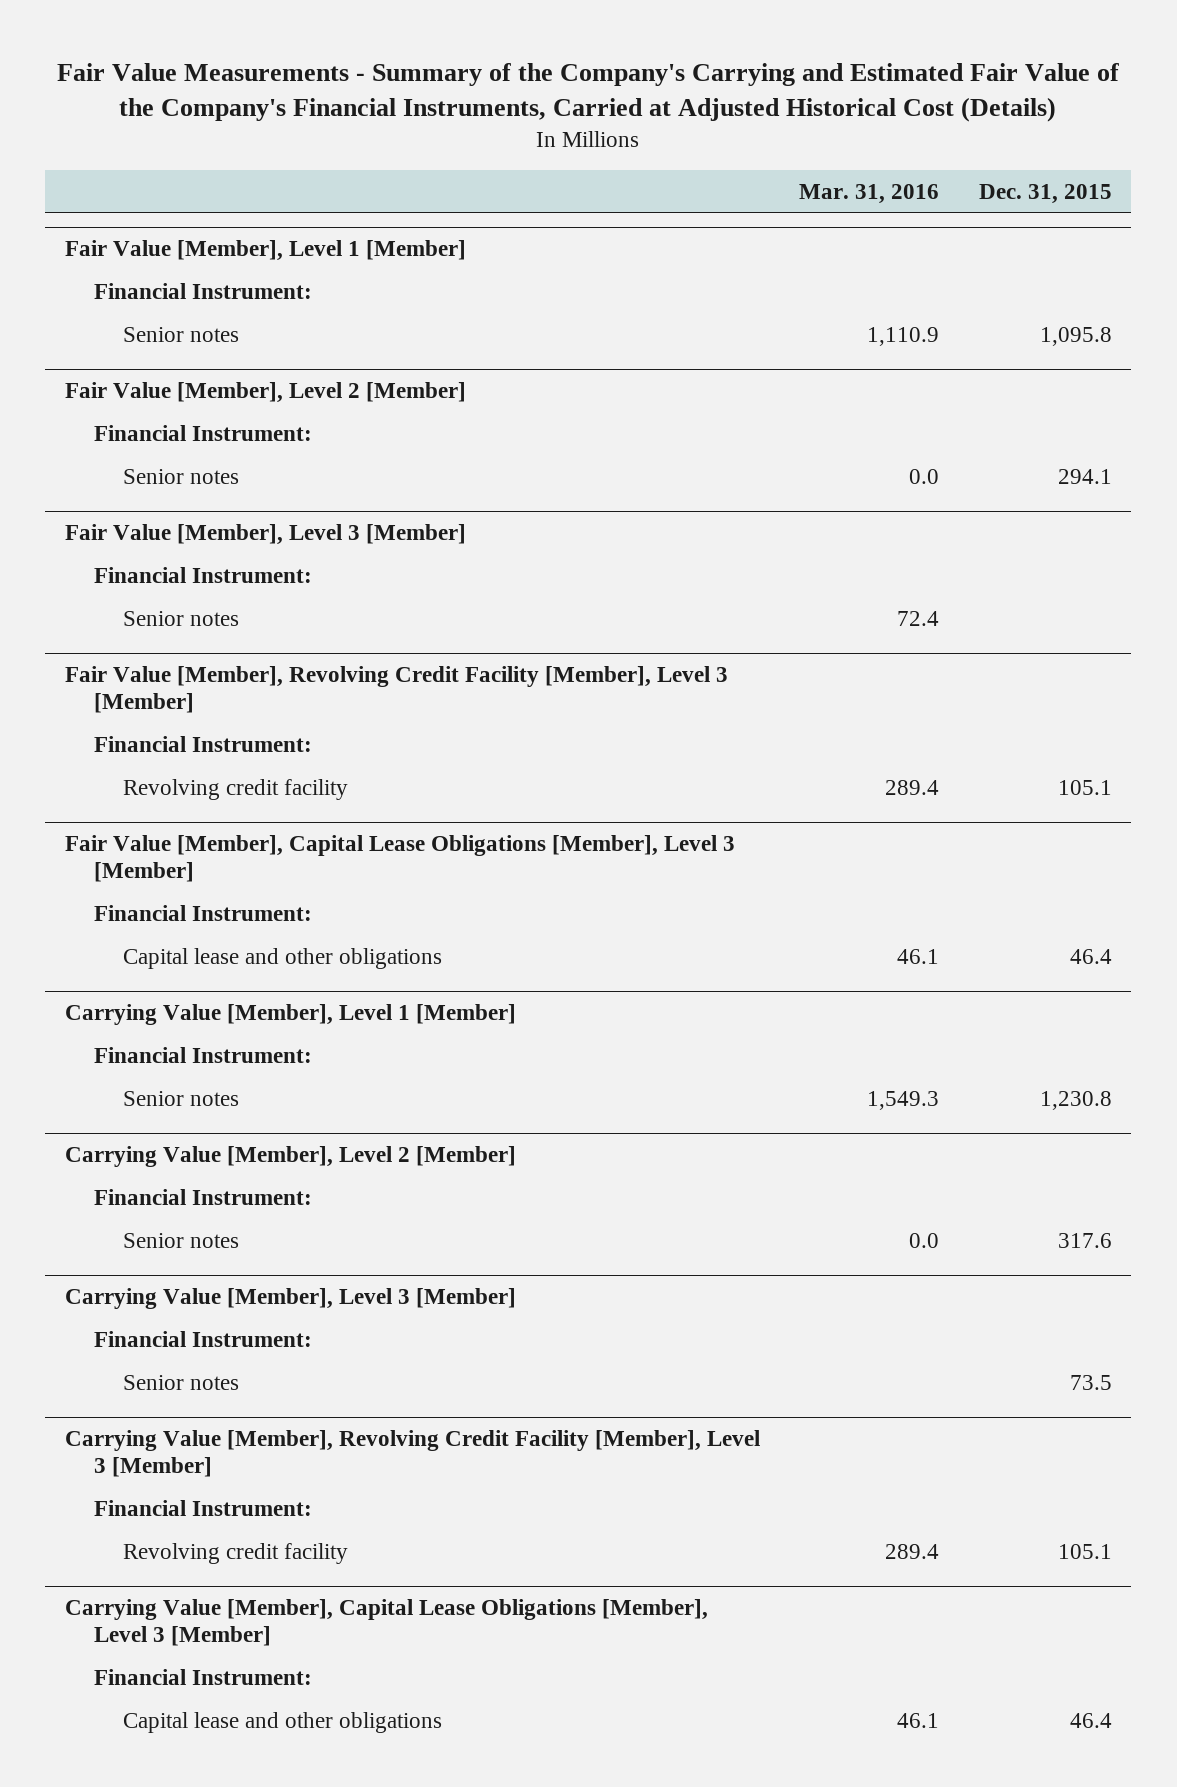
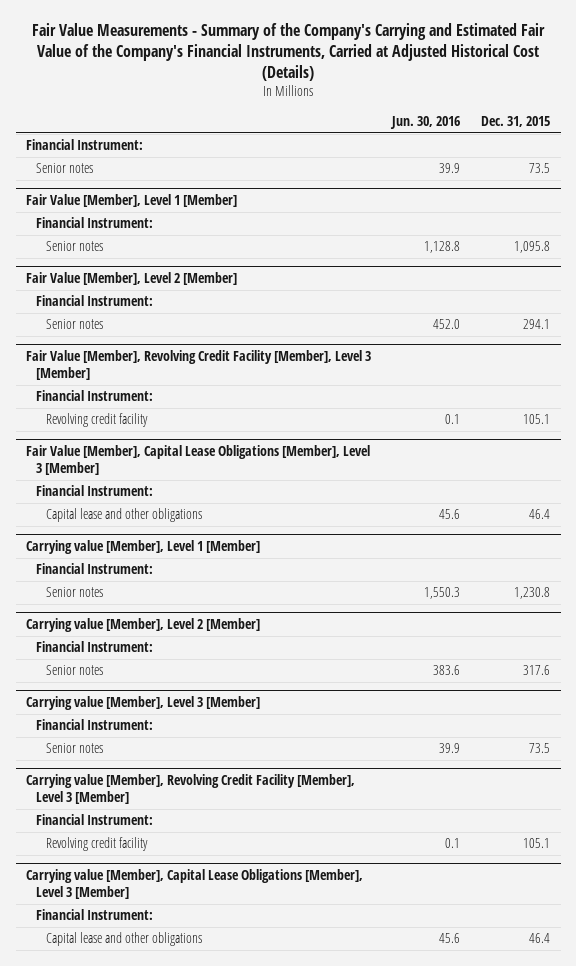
- | Mar. 31, 2016 | Dec. 31, 2015
+ | Jun. 30, 2016 | Dec. 31, 2015
+ Financial Instrument:
+ Senior notes | 39.9 | 73.5
- Fair Value [Member], Level 3 [Member]
- Financial Instrument:
- Senior notes | 72.4 |
- Carrying Value [Member], Level 1 [Member]
+ Carrying value [Member], Level 1 [Member]
- Carrying Value [Member], Level 2 [Member]
+ Carrying value [Member], Level 2 [Member]
- Carrying Value [Member], Level 3 [Member]
+ Carrying value [Member], Level 3 [Member]
- Carrying Value [Member], Revolving Credit Facility [Member], Level 3 [Member]
+ Carrying value [Member], Revolving Credit Facility [Member], Level 3 [Member]
- Carrying Value [Member], Capital Lease Obligations [Member], Level 3 [Member]
+ Carrying value [Member], Capital Lease Obligations [Member], Level 3 [Member]

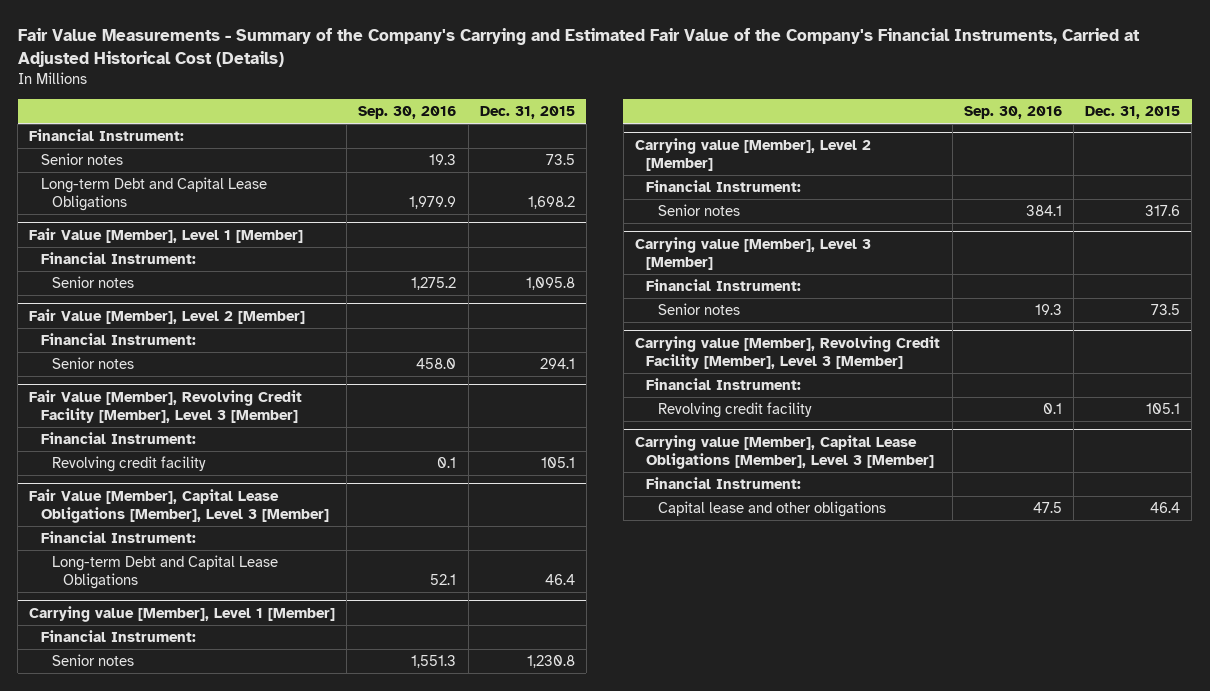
- | Jun. 30, 2016 | Dec. 31, 2015
+ | Sep. 30, 2016 | Dec. 31, 2015
+ Long-term Debt and Capital Lease Obligations | 1,979.9 | 1,698.2
@ Fair Value [Member], Capital Lease Obligations [Member], Level 3 [Member]
- Capital lease and other obligations | 45.6 | 46.4
+ Long-term Debt and Capital Lease Obligations | 52.1 | 46.4

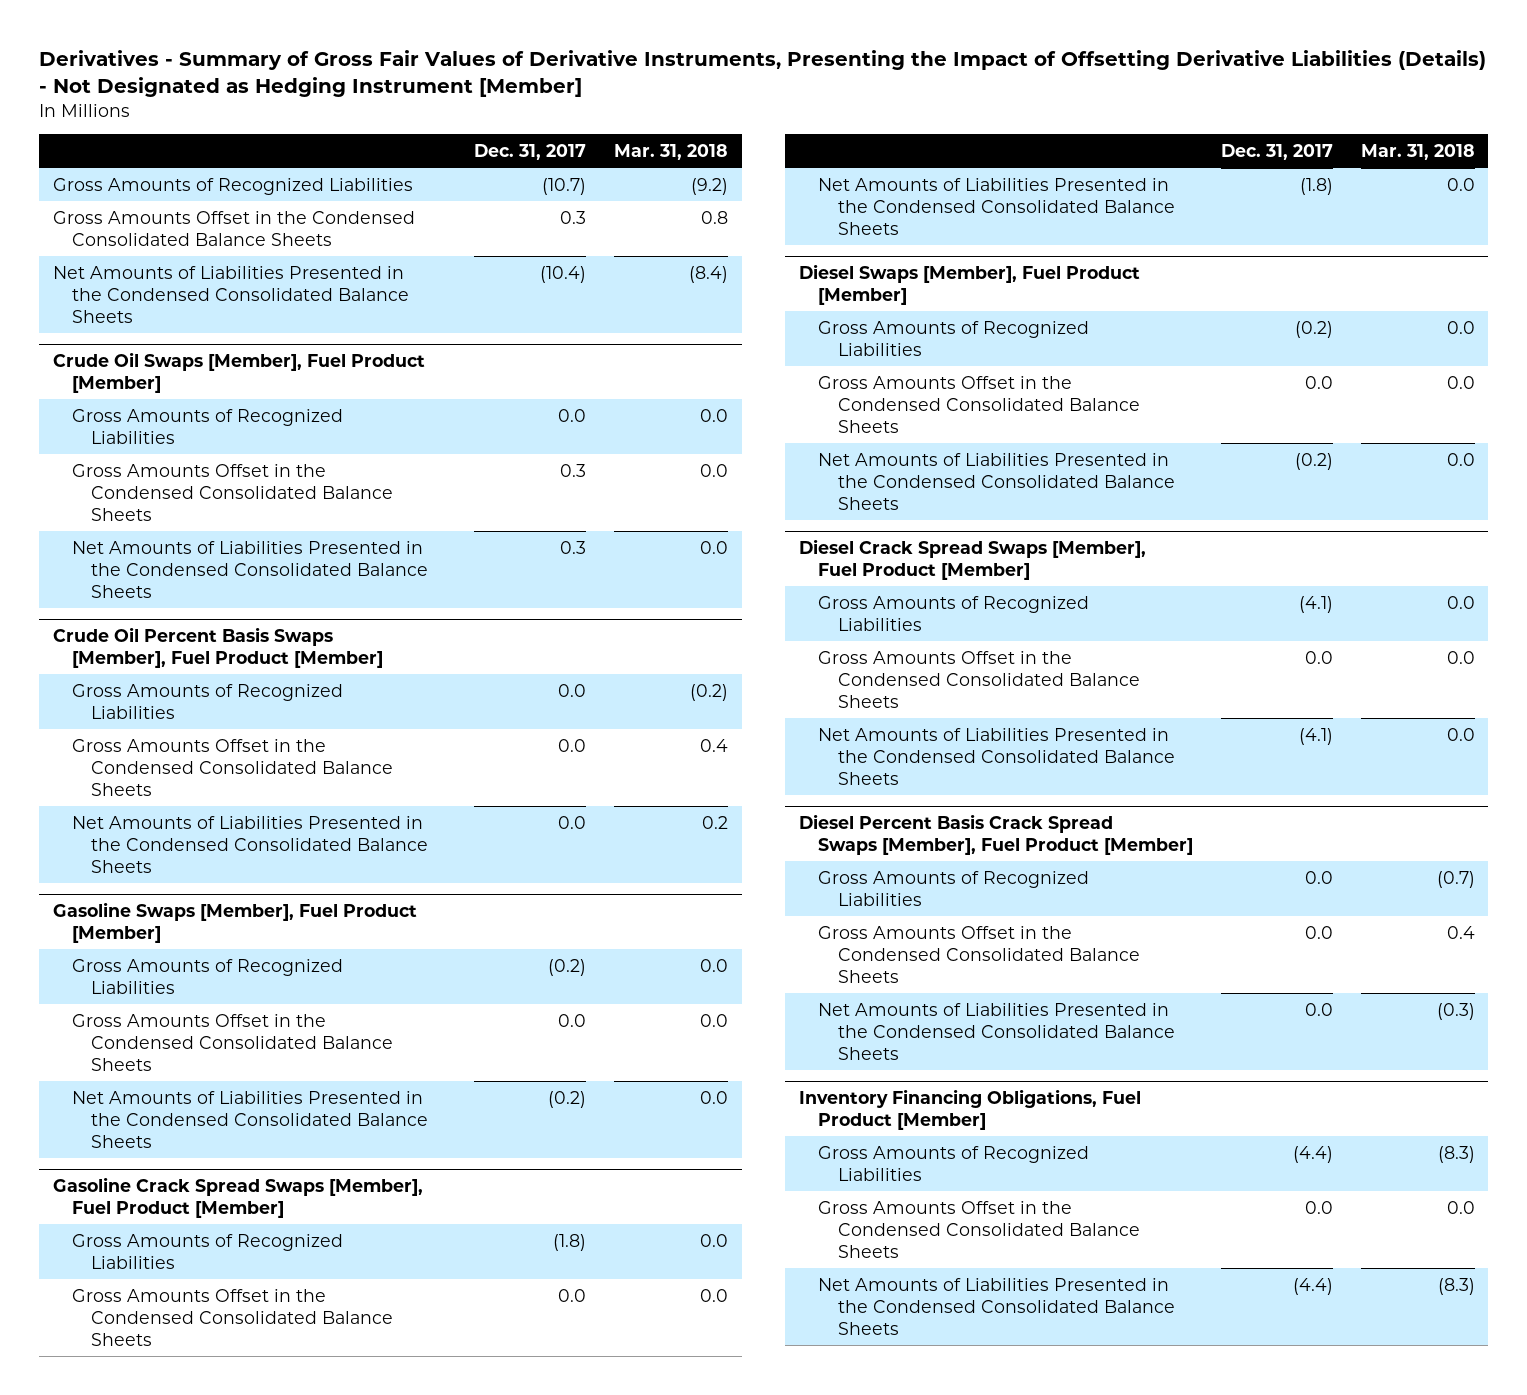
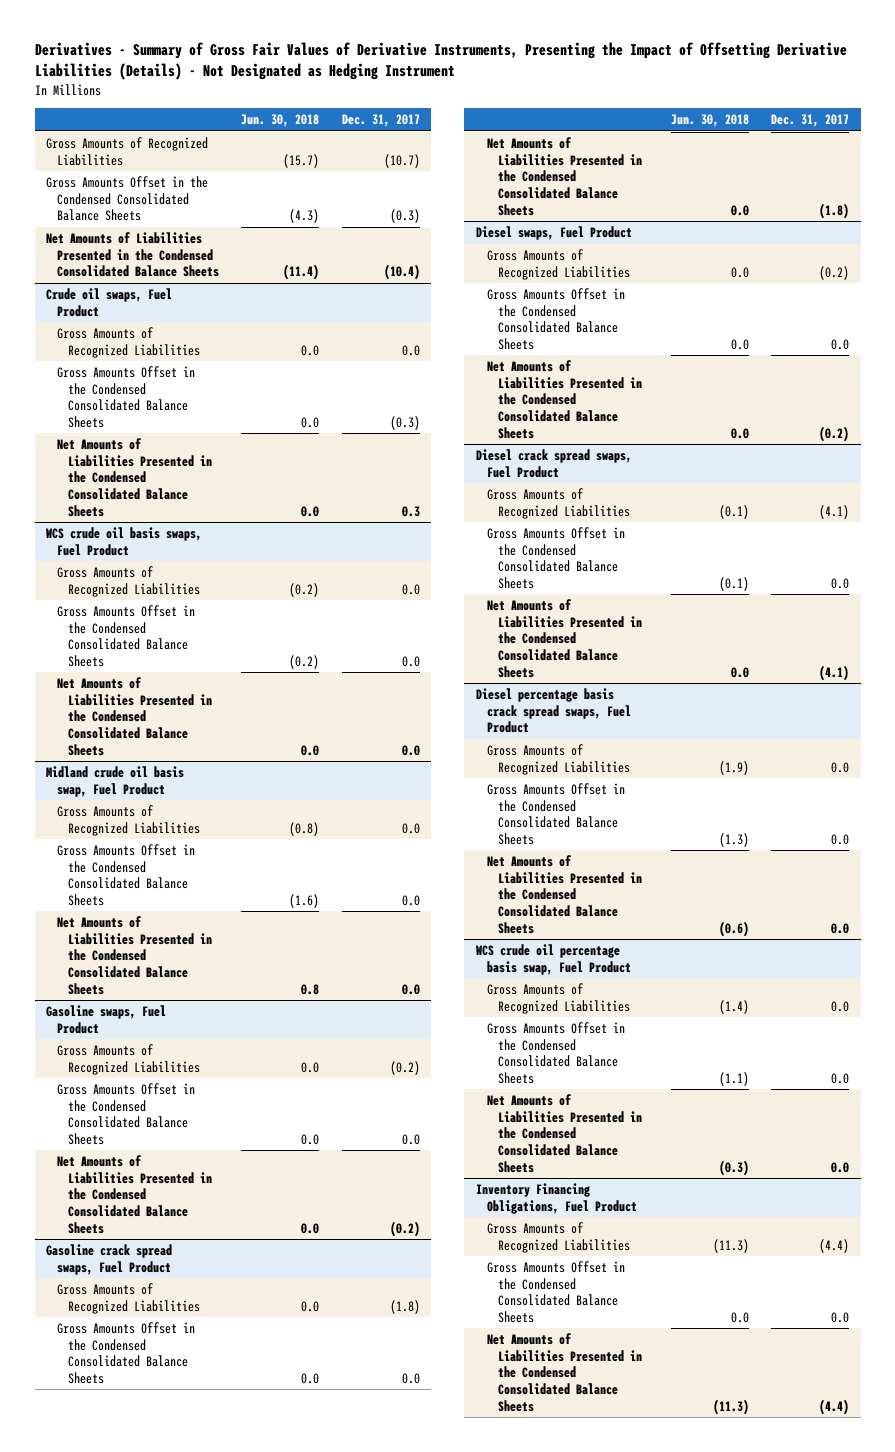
- Derivatives - Summary of Gross Fair Values of Derivative Instruments, Presenting the Impact of Offsetting Derivative Liabilities (Details) - Not Designated as Hedging Instrument [Member]
+ Derivatives - Summary of Gross Fair Values of Derivative Instruments, Presenting the Impact of Offsetting Derivative Liabilities (Details) - Not Designated as Hedging Instrument
- | Dec. 31, 2017 | Mar. 31, 2018
+ | Jun. 30, 2018 | Dec. 31, 2017
- Gross Amounts Offset in the Condensed Consolidated Balance Sheets | 0.3 | 0.8
+ Gross Amounts Offset in the Condensed Consolidated Balance Sheets | (4.3) | (0.3)
- Crude Oil Swaps [Member], Fuel Product [Member]
+ Crude oil swaps, Fuel Product
- Gross Amounts Offset in the Condensed Consolidated Balance Sheets | 0.3 | 0.0
+ Gross Amounts Offset in the Condensed Consolidated Balance Sheets | 0.0 | (0.3)
- Crude Oil Percent Basis Swaps [Member], Fuel Product [Member]
+ WCS crude oil basis swaps, Fuel Product
- Gasoline Swaps [Member], Fuel Product [Member]
+ Midland crude oil basis swap, Fuel Product
+ Gross Amounts of Recognized Liabilities | (0.8) | 0.0
+ Gross Amounts Offset in the Condensed Consolidated Balance Sheets | (1.6) | 0.0
+ Net Amounts of Liabilities Presented in the Condensed Consolidated Balance Sheets | 0.8 | 0.0
+ Gasoline swaps, Fuel Product
- Gasoline Crack Spread Swaps [Member], Fuel Product [Member]
+ Gasoline crack spread swaps, Fuel Product
- Diesel Swaps [Member], Fuel Product [Member]
+ Diesel swaps, Fuel Product
- Diesel Crack Spread Swaps [Member], Fuel Product [Member]
+ Diesel crack spread swaps, Fuel Product
- Diesel Percent Basis Crack Spread Swaps [Member], Fuel Product [Member]
+ Diesel percentage basis crack spread swaps, Fuel Product
- Inventory Financing Obligations, Fuel Product [Member]
+ WCS crude oil percentage basis swap, Fuel Product
+ Gross Amounts of Recognized Liabilities | (1.4) | 0.0
+ Gross Amounts Offset in the Condensed Consolidated Balance Sheets | (1.1) | 0.0
+ Net Amounts of Liabilities Presented in the Condensed Consolidated Balance Sheets | (0.3) | 0.0
+ Inventory Financing Obligations, Fuel Product

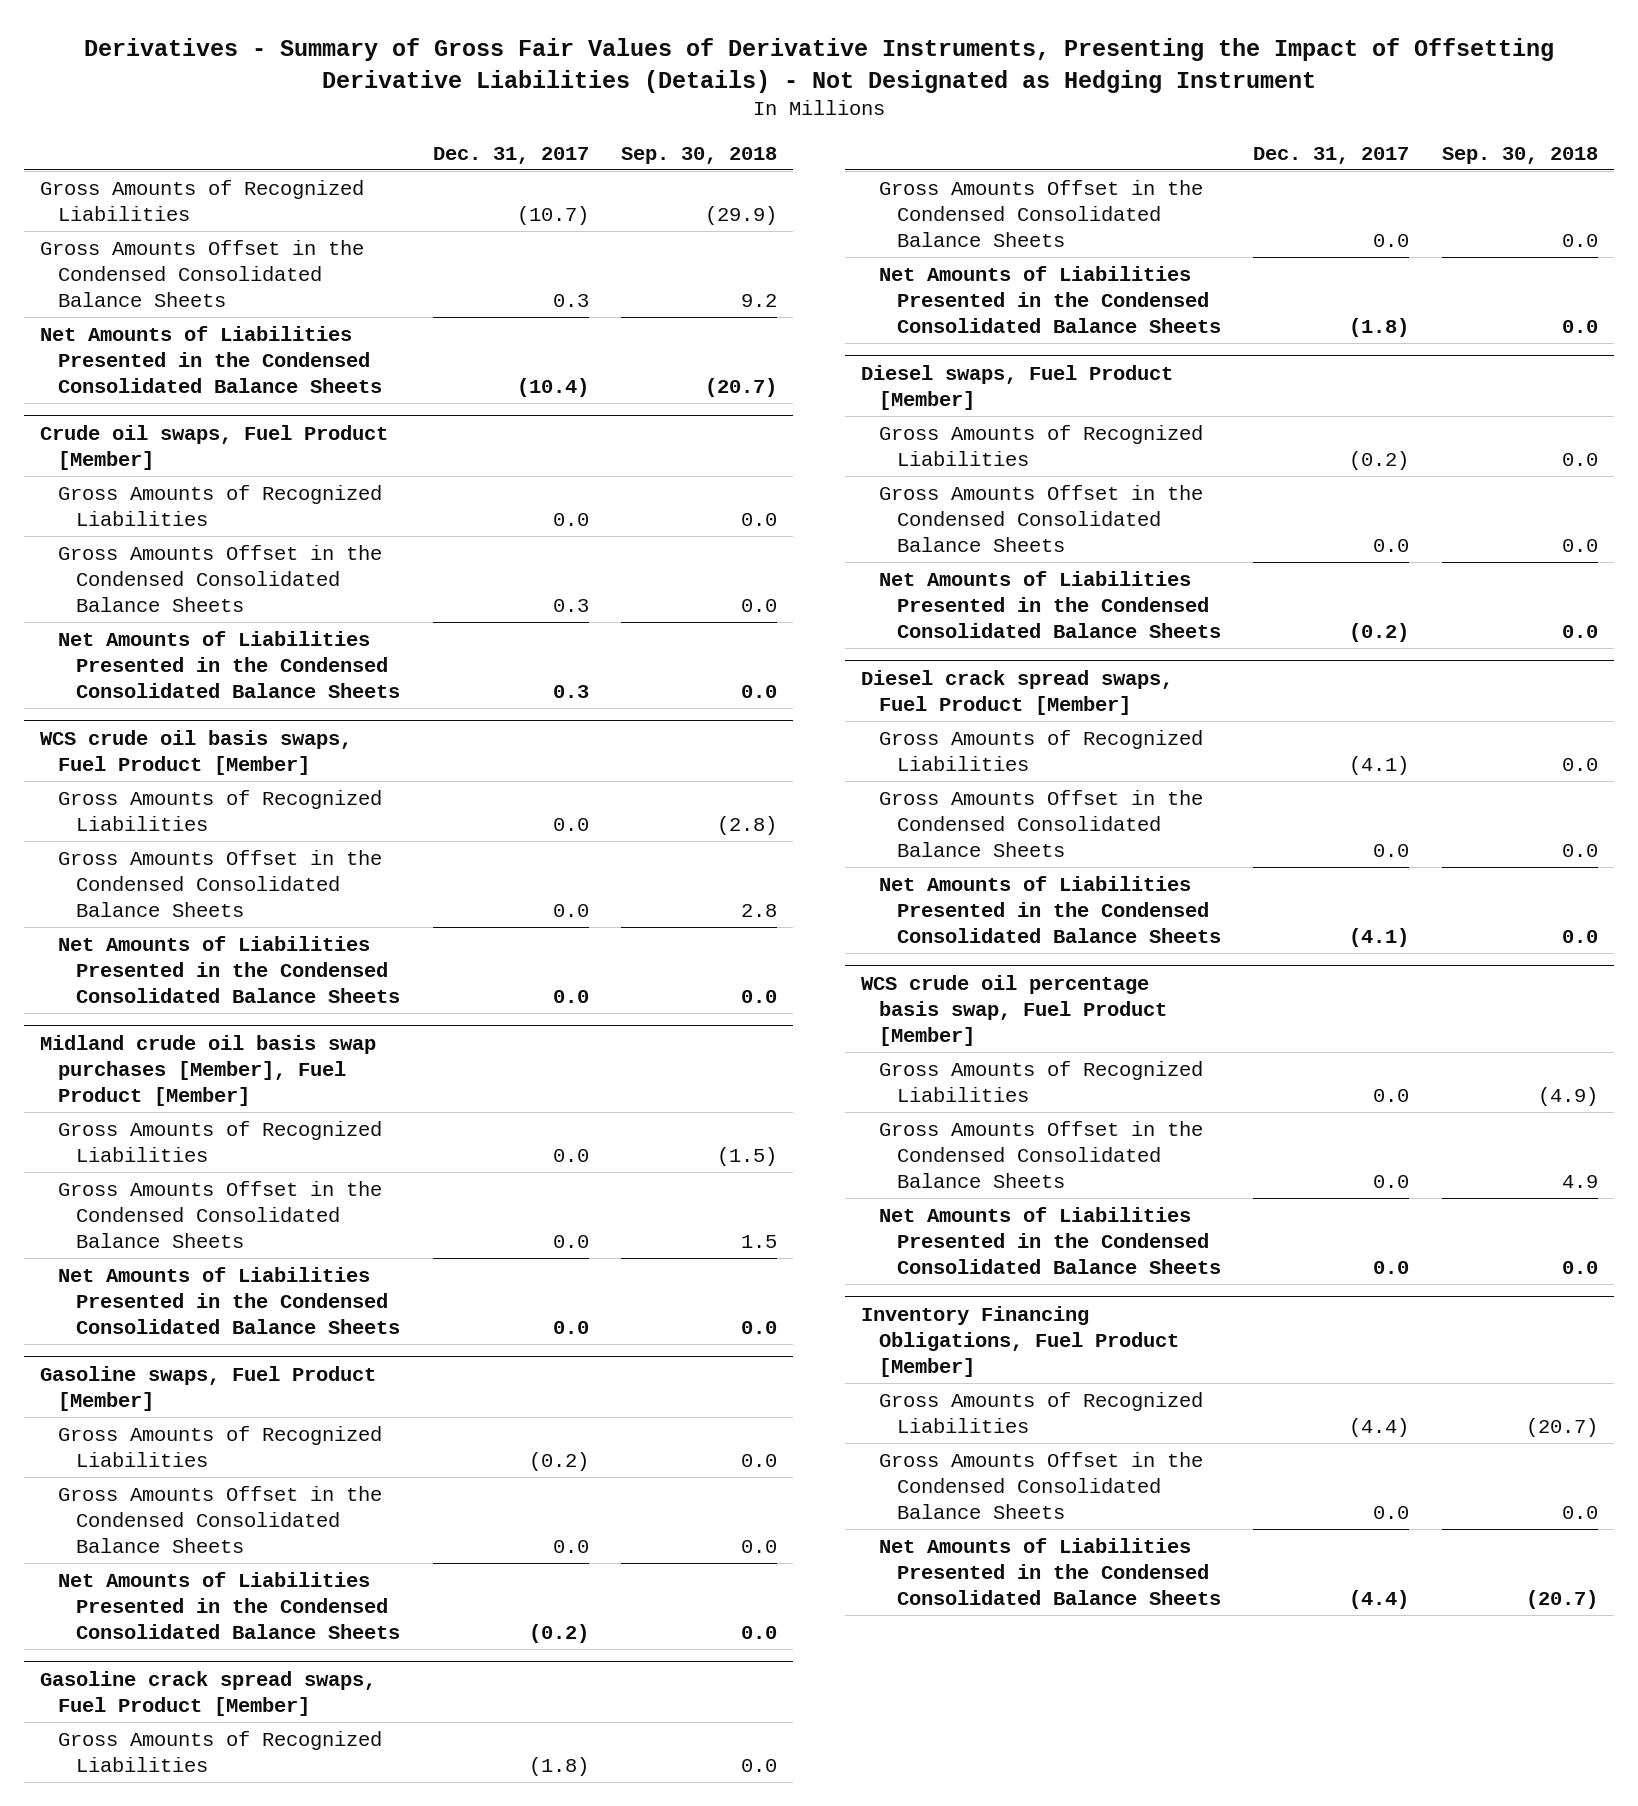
- | Jun. 30, 2018 | Dec. 31, 2017
+ | Dec. 31, 2017 | Sep. 30, 2018
- Gross Amounts Offset in the Condensed Consolidated Balance Sheets | (4.3) | (0.3)
+ Gross Amounts Offset in the Condensed Consolidated Balance Sheets | 0.3 | 9.2
- Crude oil swaps, Fuel Product
+ Crude oil swaps, Fuel Product [Member]
- Gross Amounts Offset in the Condensed Consolidated Balance Sheets | 0.0 | (0.3)
+ Gross Amounts Offset in the Condensed Consolidated Balance Sheets | 0.3 | 0.0
- WCS crude oil basis swaps, Fuel Product
+ WCS crude oil basis swaps, Fuel Product [Member]
- Midland crude oil basis swap, Fuel Product
+ Midland crude oil basis swap purchases [Member], Fuel Product [Member]
- Gasoline swaps, Fuel Product
+ Gasoline swaps, Fuel Product [Member]
- Gasoline crack spread swaps, Fuel Product
+ Gasoline crack spread swaps, Fuel Product [Member]
- Diesel swaps, Fuel Product
+ Diesel swaps, Fuel Product [Member]
- Diesel crack spread swaps, Fuel Product
+ Diesel crack spread swaps, Fuel Product [Member]
- Diesel percentage basis crack spread swaps, Fuel Product
- Gross Amounts of Recognized Liabilities | (1.9) | 0.0
- Gross Amounts Offset in the Condensed Consolidated Balance Sheets | (1.3) | 0.0
- Net Amounts of Liabilities Presented in the Condensed Consolidated Balance Sheets | (0.6) | 0.0
- WCS crude oil percentage basis swap, Fuel Product
+ WCS crude oil percentage basis swap, Fuel Product [Member]
- Inventory Financing Obligations, Fuel Product
+ Inventory Financing Obligations, Fuel Product [Member]

